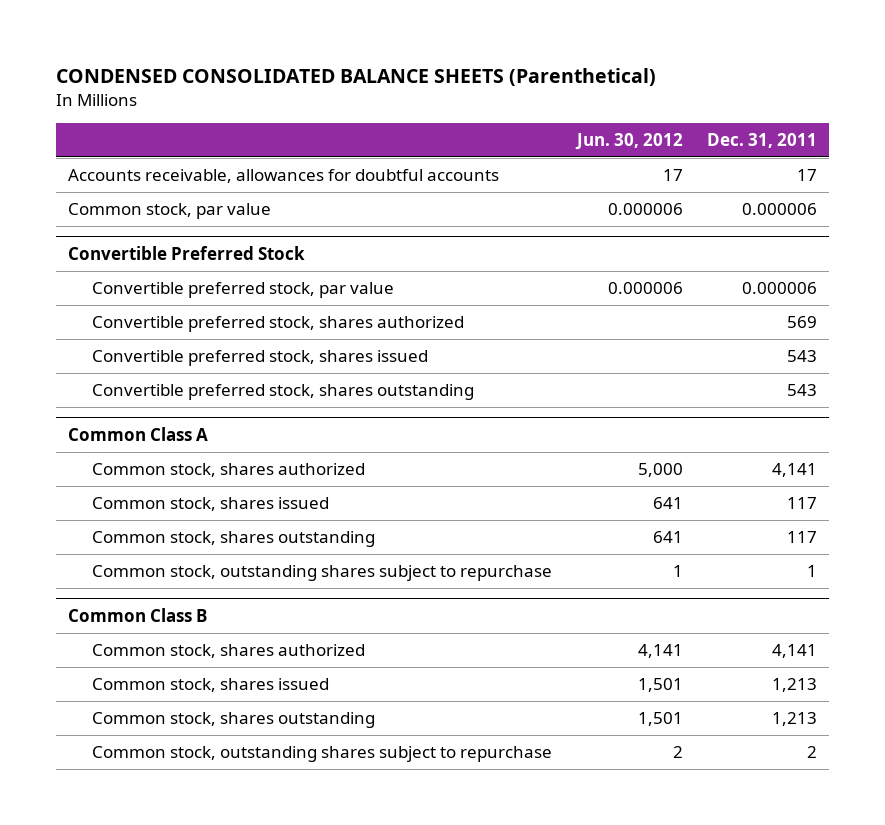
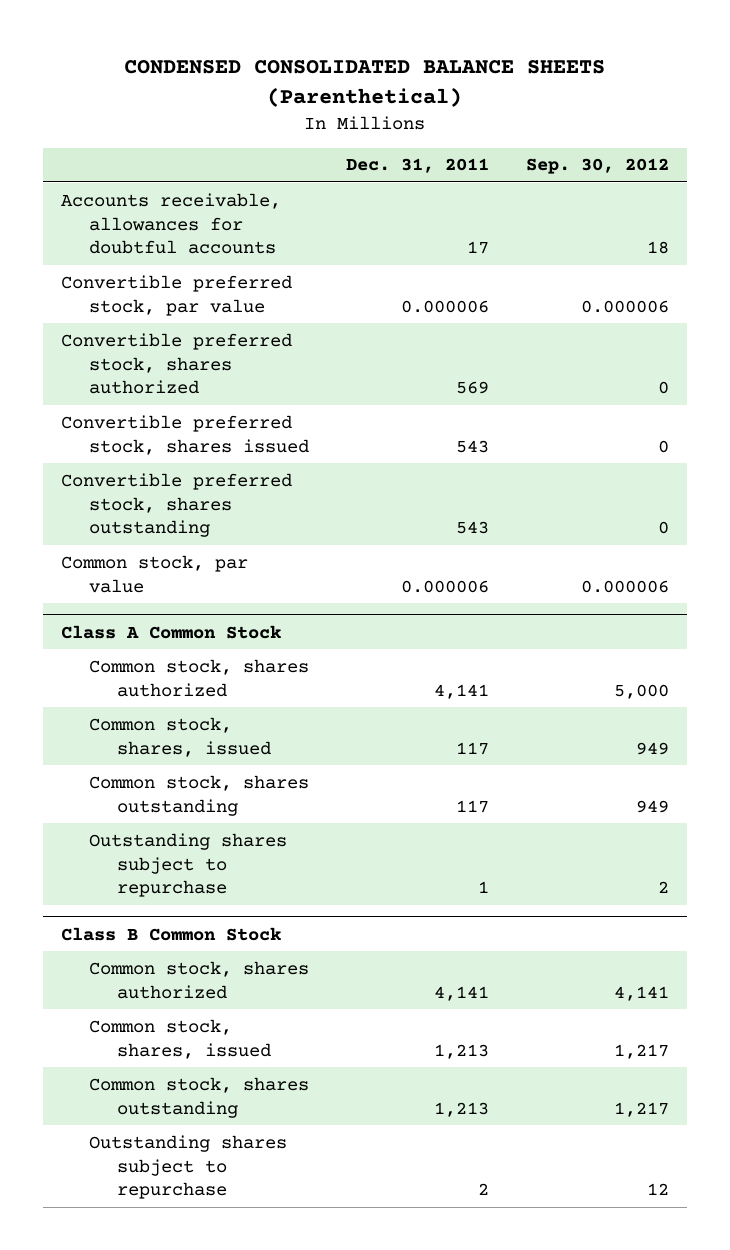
- | Jun. 30, 2012 | Dec. 31, 2011
+ | Dec. 31, 2011 | Sep. 30, 2012
- Convertible Preferred Stock
- Common Class A
moved down: Common stock, par value | 0.000006 | 0.000006
+ Class A Common Stock
- Common stock, shares issued | 641 | 117
+ Common stock, shares, issued | 117 | 949
- Common stock, outstanding shares subject to repurchase | 1 | 1
- Common Class B
+ Outstanding shares subject to repurchase | 1 | 2
+ Class B Common Stock
- Common stock, shares issued | 1,501 | 1,213
+ Common stock, shares, issued | 1,213 | 1,217
- Common stock, outstanding shares subject to repurchase | 2 | 2
+ Outstanding shares subject to repurchase | 2 | 12

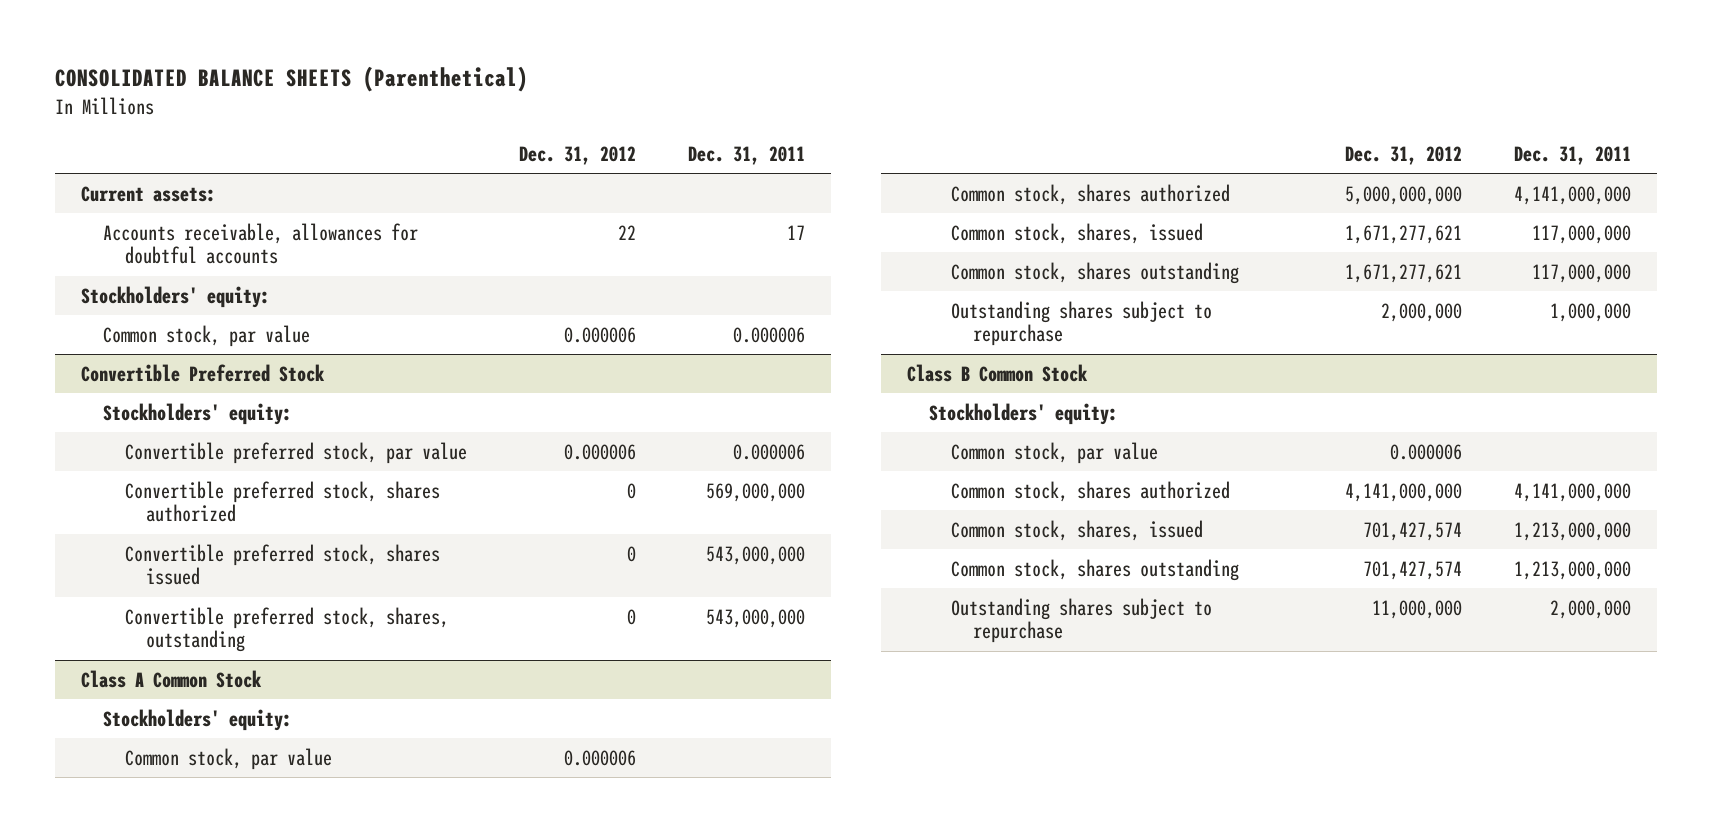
- CONDENSED CONSOLIDATED BALANCE SHEETS (Parenthetical)
+ CONSOLIDATED BALANCE SHEETS (Parenthetical)
- | Dec. 31, 2011 | Sep. 30, 2012
+ | Dec. 31, 2012 | Dec. 31, 2011
+ Current assets:
- Convertible preferred stock, par value | 0.000006 | 0.000006
- Convertible preferred stock, shares authorized | 569 | 0
- Convertible preferred stock, shares issued | 543 | 0
- Convertible preferred stock, shares outstanding | 543 | 0
+ Stockholders' equity:
+ Convertible Preferred Stock
+ Stockholders' equity:
+ Convertible preferred stock, par value | 0.000006 | 0.000006
+ Convertible preferred stock, shares authorized | 0 | 569,000,000
+ Convertible preferred stock, shares issued | 0 | 543,000,000
+ Convertible preferred stock, shares, outstanding | 0 | 543,000,000
@ Class A Common Stock
- Common stock, shares authorized | 4,141 | 5,000
- Common stock, shares, issued | 117 | 949
- Common stock, shares outstanding | 117 | 949
- Outstanding shares subject to repurchase | 1 | 2
+ Stockholders' equity:
+ Common stock, par value | 0.000006 |
+ Common stock, shares authorized | 5,000,000,000 | 4,141,000,000
+ Common stock, shares, issued | 1,671,277,621 | 117,000,000
+ Common stock, shares outstanding | 1,671,277,621 | 117,000,000
+ Outstanding shares subject to repurchase | 2,000,000 | 1,000,000
@ Class B Common Stock
- Common stock, shares authorized | 4,141 | 4,141
- Common stock, shares, issued | 1,213 | 1,217
- Common stock, shares outstanding | 1,213 | 1,217
- Outstanding shares subject to repurchase | 2 | 12
+ Stockholders' equity:
+ Common stock, par value | 0.000006 |
+ Common stock, shares authorized | 4,141,000,000 | 4,141,000,000
+ Common stock, shares, issued | 701,427,574 | 1,213,000,000
+ Common stock, shares outstanding | 701,427,574 | 1,213,000,000
+ Outstanding shares subject to repurchase | 11,000,000 | 2,000,000

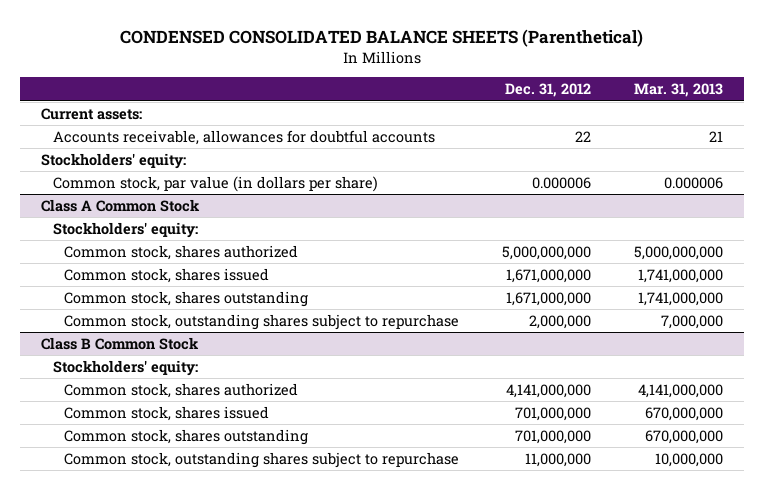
- CONSOLIDATED BALANCE SHEETS (Parenthetical)
+ CONDENSED CONSOLIDATED BALANCE SHEETS (Parenthetical)
- | Dec. 31, 2012 | Dec. 31, 2011
+ | Dec. 31, 2012 | Mar. 31, 2013
- Common stock, par value | 0.000006 | 0.000006
- Convertible Preferred Stock
- Stockholders' equity:
- Convertible preferred stock, par value | 0.000006 | 0.000006
- Convertible preferred stock, shares authorized | 0 | 569,000,000
- Convertible preferred stock, shares issued | 0 | 543,000,000
- Convertible preferred stock, shares, outstanding | 0 | 543,000,000
+ Common stock, par value (in dollars per share) | 0.000006 | 0.000006
@ Class A Common Stock
- Common stock, par value | 0.000006 |
- Common stock, shares, issued | 1,671,277,621 | 117,000,000
- Common stock, shares outstanding | 1,671,277,621 | 117,000,000
- Outstanding shares subject to repurchase | 2,000,000 | 1,000,000
+ Common stock, shares issued | 1,671,000,000 | 1,741,000,000
+ Common stock, shares outstanding | 1,671,000,000 | 1,741,000,000
+ Common stock, outstanding shares subject to repurchase | 2,000,000 | 7,000,000
@ Class B Common Stock
- Common stock, par value | 0.000006 |
- Common stock, shares, issued | 701,427,574 | 1,213,000,000
- Common stock, shares outstanding | 701,427,574 | 1,213,000,000
- Outstanding shares subject to repurchase | 11,000,000 | 2,000,000
+ Common stock, shares issued | 701,000,000 | 670,000,000
+ Common stock, shares outstanding | 701,000,000 | 670,000,000
+ Common stock, outstanding shares subject to repurchase | 11,000,000 | 10,000,000

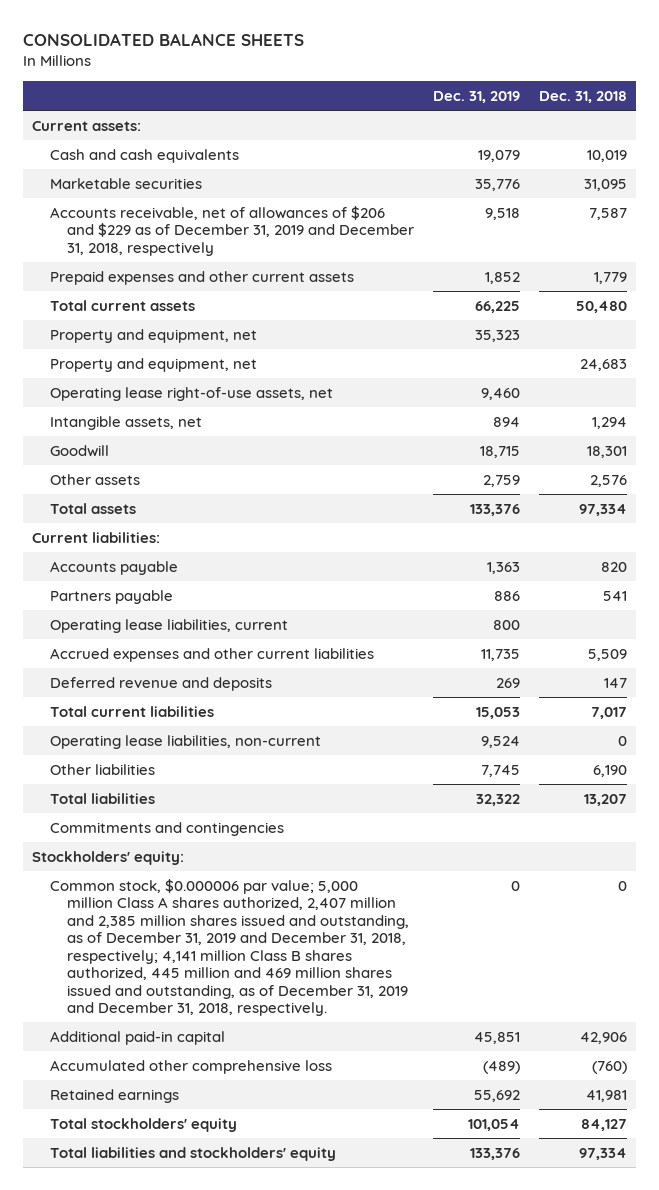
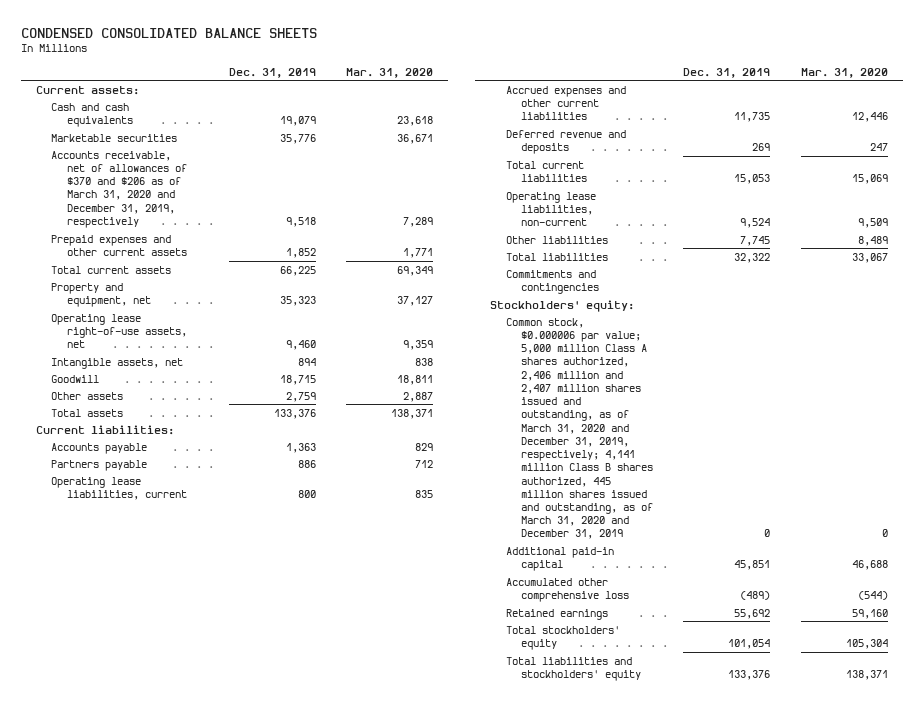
- CONSOLIDATED BALANCE SHEETS
+ CONDENSED CONSOLIDATED BALANCE SHEETS
- | Dec. 31, 2019 | Dec. 31, 2018
+ | Dec. 31, 2019 | Mar. 31, 2020
- Accounts receivable, net of allowances of $206 and $229 as of December 31, 2019 and December 31, 2018, respectively | 9,518 | 7,587
+ Accounts receivable, net of allowances of $370 and $206 as of March 31, 2020 and December 31, 2019, respectively | 9,518 | 7,289
- Property and equipment, net | | 24,683
- Common stock, $0.000006 par value; 5,000 million Class A shares authorized, 2,407 million and 2,385 million shares issued and outstanding, as of December 31, 2019 and December 31, 2018, respectively; 4,141 million Class B shares authorized, 445 million and 469 million shares issued and outstanding, as of December 31, 2019 and December 31, 2018, respectively. | 0 | 0
+ Common stock, $0.000006 par value; 5,000 million Class A shares authorized, 2,406 million and 2,407 million shares issued and outstanding, as of March 31, 2020 and December 31, 2019, respectively; 4,141 million Class B shares authorized, 445 million shares issued and outstanding, as of March 31, 2020 and December 31, 2019 | 0 | 0

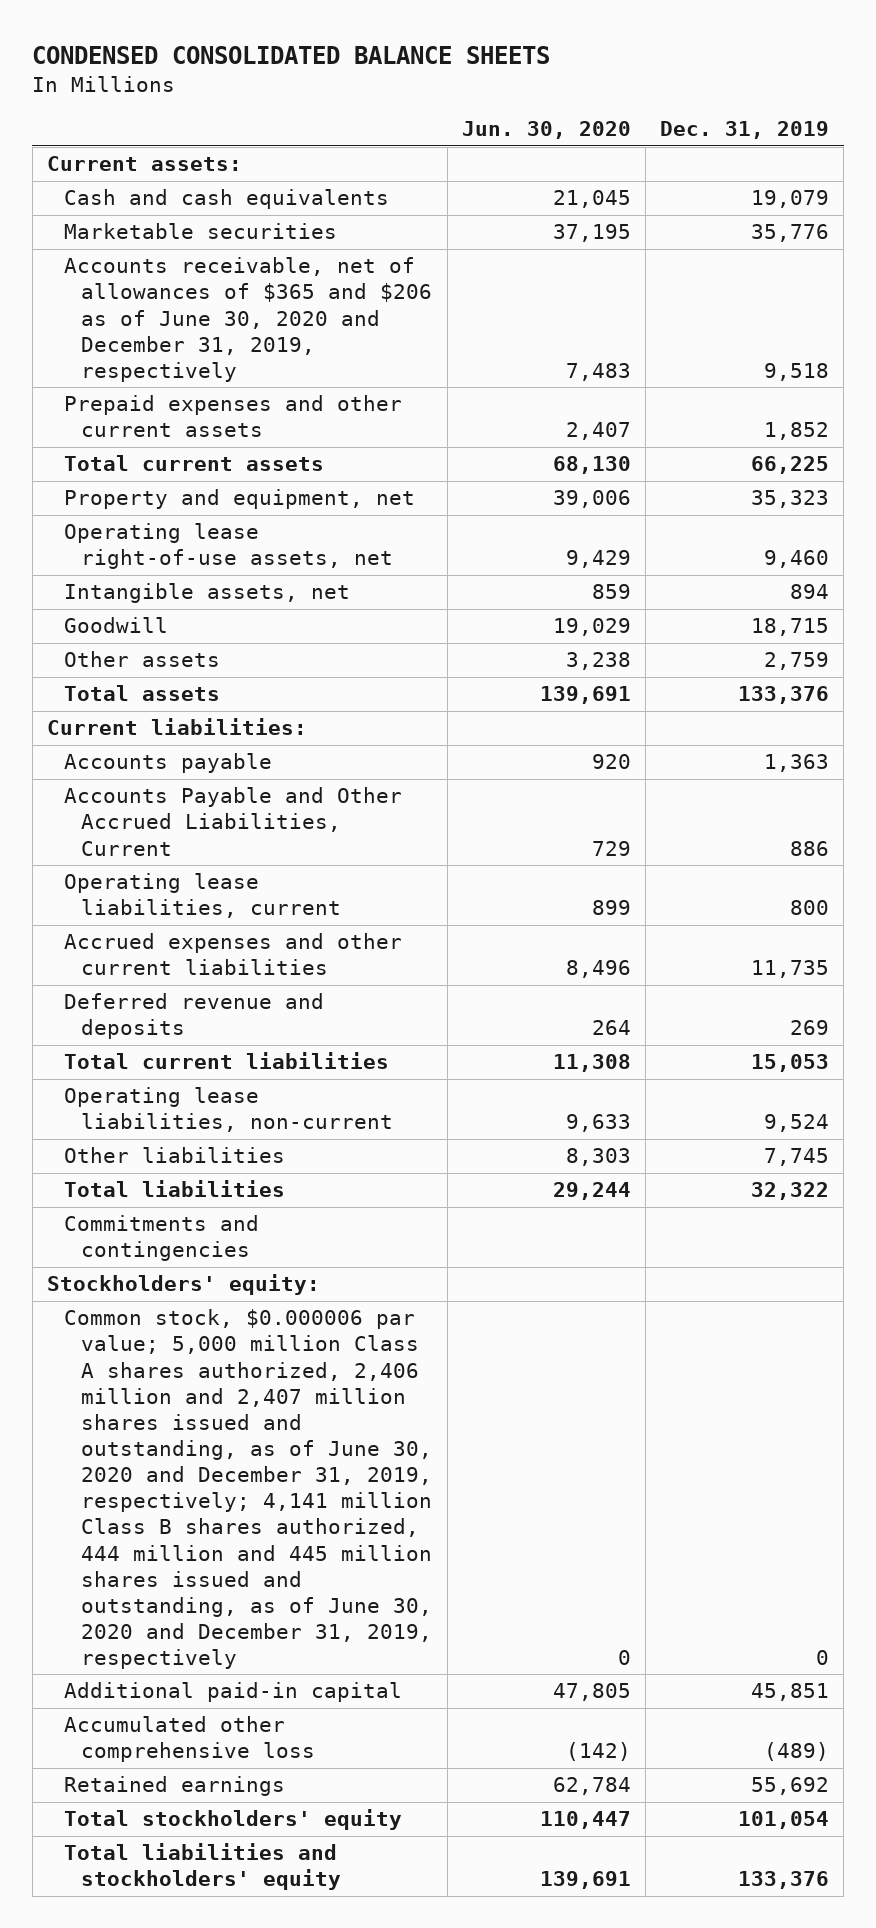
- | Dec. 31, 2019 | Mar. 31, 2020
+ | Jun. 30, 2020 | Dec. 31, 2019
- Accounts receivable, net of allowances of $370 and $206 as of March 31, 2020 and December 31, 2019, respectively | 9,518 | 7,289
+ Accounts receivable, net of allowances of $365 and $206 as of June 30, 2020 and December 31, 2019, respectively | 7,483 | 9,518
- Partners payable | 886 | 712
+ Accounts Payable and Other Accrued Liabilities, Current | 729 | 886
- Common stock, $0.000006 par value; 5,000 million Class A shares authorized, 2,406 million and 2,407 million shares issued and outstanding, as of March 31, 2020 and December 31, 2019, respectively; 4,141 million Class B shares authorized, 445 million shares issued and outstanding, as of March 31, 2020 and December 31, 2019 | 0 | 0
+ Common stock, $0.000006 par value; 5,000 million Class A shares authorized, 2,406 million and 2,407 million shares issued and outstanding, as of June 30, 2020 and December 31, 2019, respectively; 4,141 million Class B shares authorized, 444 million and 445 million shares issued and outstanding, as of June 30, 2020 and December 31, 2019, respectively | 0 | 0

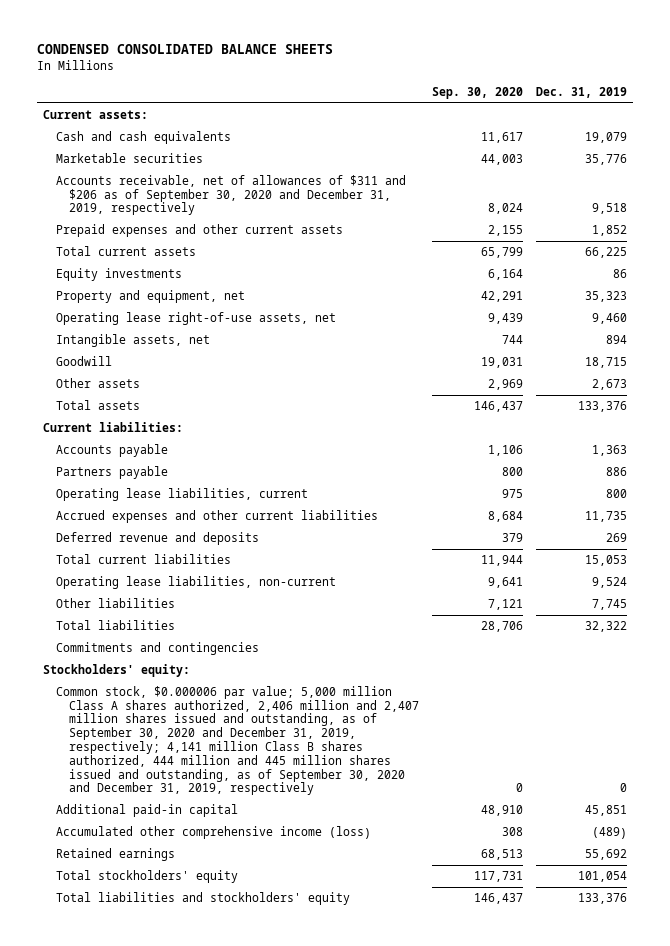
- | Jun. 30, 2020 | Dec. 31, 2019
+ | Sep. 30, 2020 | Dec. 31, 2019
- Accounts receivable, net of allowances of $365 and $206 as of June 30, 2020 and December 31, 2019, respectively | 7,483 | 9,518
+ Accounts receivable, net of allowances of $311 and $206 as of September 30, 2020 and December 31, 2019, respectively | 8,024 | 9,518
+ Equity investments | 6,164 | 86
- Other assets | 3,238 | 2,759
+ Other assets | 2,969 | 2,673
- Accounts Payable and Other Accrued Liabilities, Current | 729 | 886
+ Partners payable | 800 | 886
- Common stock, $0.000006 par value; 5,000 million Class A shares authorized, 2,406 million and 2,407 million shares issued and outstanding, as of June 30, 2020 and December 31, 2019, respectively; 4,141 million Class B shares authorized, 444 million and 445 million shares issued and outstanding, as of June 30, 2020 and December 31, 2019, respectively | 0 | 0
+ Common stock, $0.000006 par value; 5,000 million Class A shares authorized, 2,406 million and 2,407 million shares issued and outstanding, as of September 30, 2020 and December 31, 2019, respectively; 4,141 million Class B shares authorized, 444 million and 445 million shares issued and outstanding, as of September 30, 2020 and December 31, 2019, respectively | 0 | 0
- Accumulated other comprehensive loss | (142) | (489)
+ Accumulated other comprehensive income (loss) | 308 | (489)

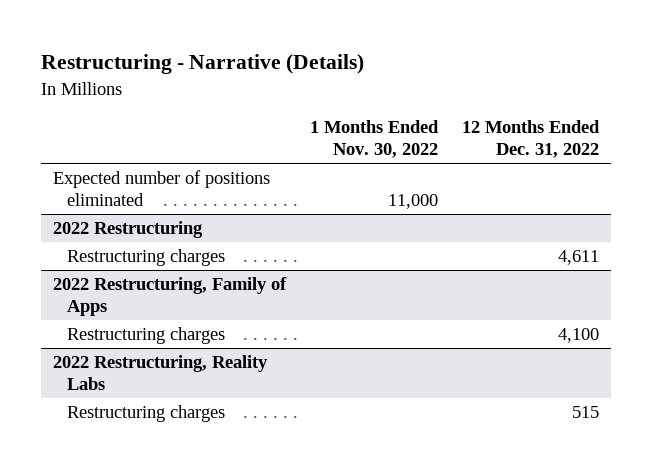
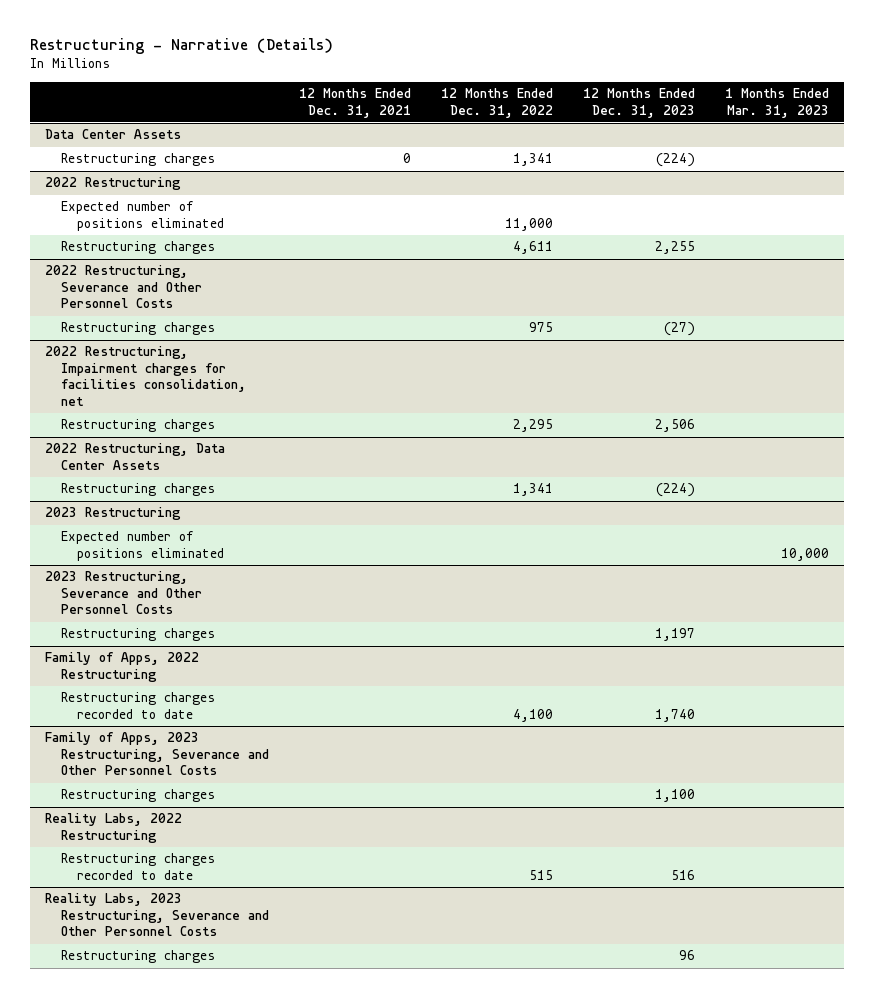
- | 1 Months Ended Nov. 30, 2022 | 12 Months Ended Dec. 31, 2022
+ | 12 Months Ended Dec. 31, 2021 | 12 Months Ended Dec. 31, 2022 | 12 Months Ended Dec. 31, 2023 | 1 Months Ended Mar. 31, 2023
- Expected number of positions eliminated | 11,000 |
+ Data Center Assets
+ Restructuring charges | 0 | 1,341 | (224) |
@ 2022 Restructuring
+ Expected number of positions eliminated | | 11,000 | |
- 2022 Restructuring, Family of Apps
- Restructuring charges | | 4,100
- 2022 Restructuring, Reality Labs
- Restructuring charges | | 515
+ 2022 Restructuring, Severance and Other Personnel Costs
+ Restructuring charges | | 975 | (27) |
+ 2022 Restructuring, Impairment charges for facilities consolidation, net
+ Restructuring charges | | 2,295 | 2,506 |
+ 2022 Restructuring, Data Center Assets
+ Restructuring charges | | 1,341 | (224) |
+ 2023 Restructuring
+ Expected number of positions eliminated | | | | 10,000
+ 2023 Restructuring, Severance and Other Personnel Costs
+ Restructuring charges | | | 1,197 |
+ Family of Apps, 2022 Restructuring
+ Restructuring charges recorded to date | | 4,100 | 1,740 |
+ Family of Apps, 2023 Restructuring, Severance and Other Personnel Costs
+ Restructuring charges | | | 1,100 |
+ Reality Labs, 2022 Restructuring
+ Restructuring charges recorded to date | | 515 | 516 |
+ Reality Labs, 2023 Restructuring, Severance and Other Personnel Costs
+ Restructuring charges | | | 96 |

